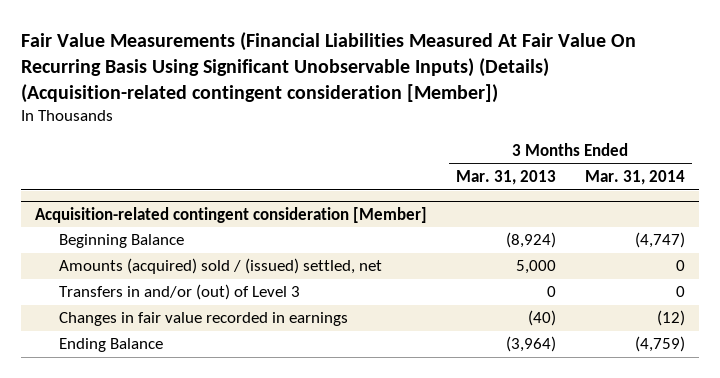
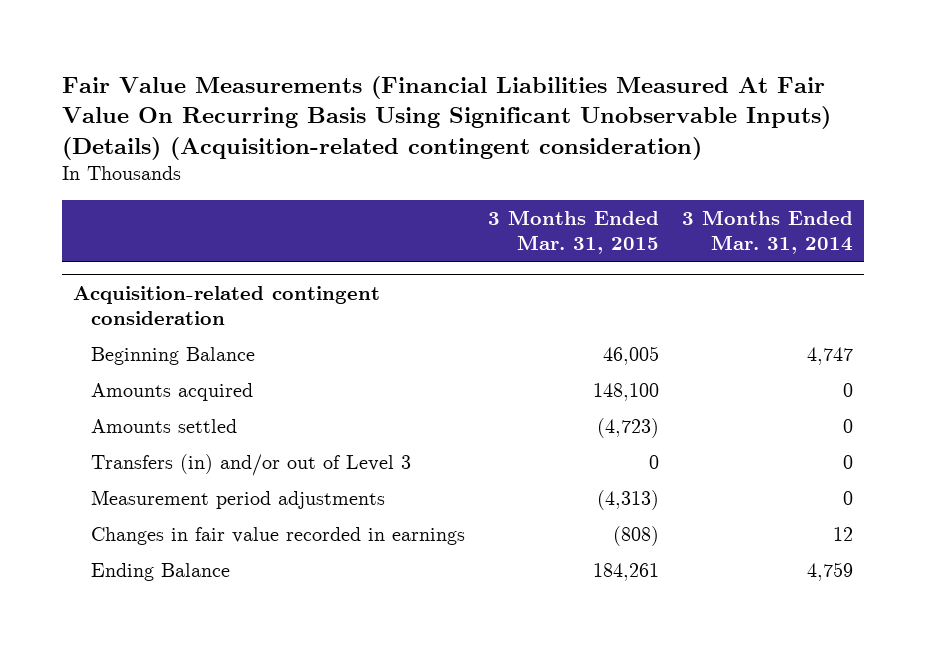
- Fair Value Measurements (Financial Liabilities Measured At Fair Value On Recurring Basis Using Significant Unobservable Inputs) (Details) (Acquisition-related contingent consideration [Member])
+ Fair Value Measurements (Financial Liabilities Measured At Fair Value On Recurring Basis Using Significant Unobservable Inputs) (Details) (Acquisition-related contingent consideration)
- | 3 Months Ended Mar. 31, 2013 | 3 Months Ended Mar. 31, 2014
+ | 3 Months Ended Mar. 31, 2015 | 3 Months Ended Mar. 31, 2014
- Acquisition-related contingent consideration [Member]
- Beginning Balance | (8,924) | (4,747)
- Amounts (acquired) sold / (issued) settled, net | 5,000 | 0
- Transfers in and/or (out) of Level 3 | 0 | 0
- Changes in fair value recorded in earnings | (40) | (12)
- Ending Balance | (3,964) | (4,759)
+ Acquisition-related contingent consideration
+ Beginning Balance | 46,005 | 4,747
+ Amounts acquired | 148,100 | 0
+ Amounts settled | (4,723) | 0
+ Transfers (in) and/or out of Level 3 | 0 | 0
+ Measurement period adjustments | (4,313) | 0
+ Changes in fair value recorded in earnings | (808) | 12
+ Ending Balance | 184,261 | 4,759

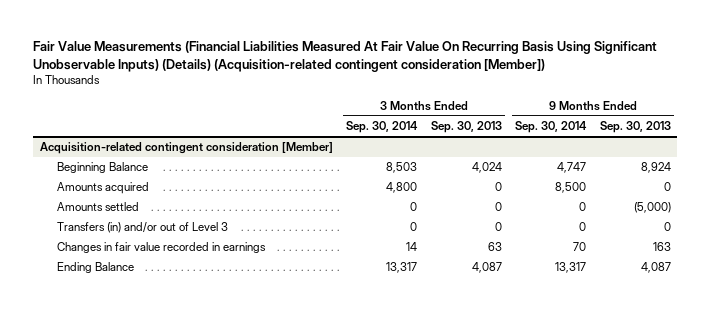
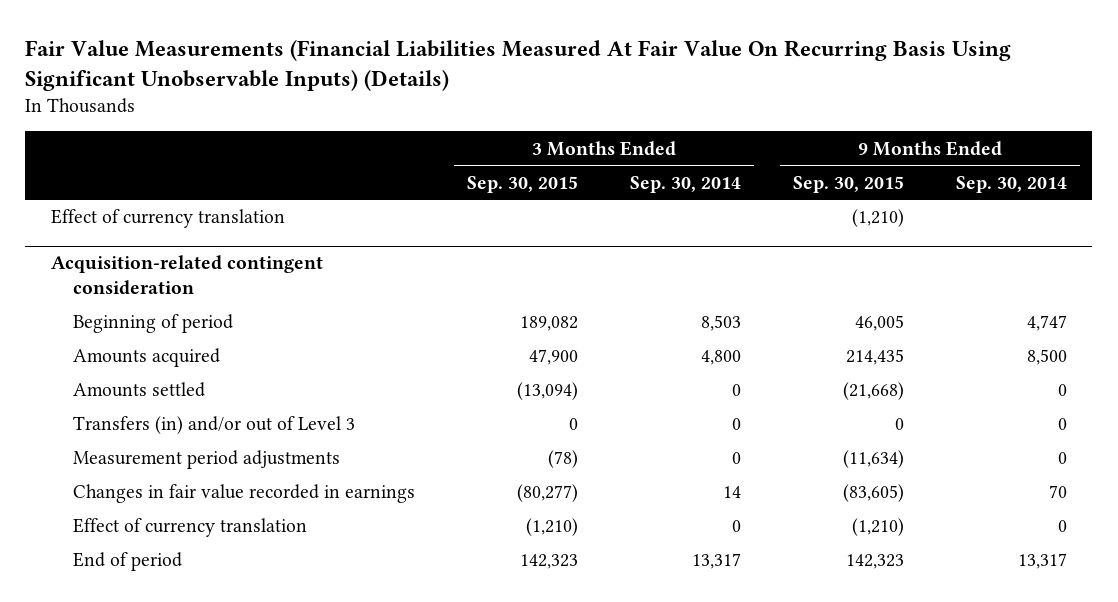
- Fair Value Measurements (Financial Liabilities Measured At Fair Value On Recurring Basis Using Significant Unobservable Inputs) (Details) (Acquisition-related contingent consideration [Member])
+ Fair Value Measurements (Financial Liabilities Measured At Fair Value On Recurring Basis Using Significant Unobservable Inputs) (Details)
- | 3 Months Ended Sep. 30, 2014 | 3 Months Ended Sep. 30, 2013 | 9 Months Ended Sep. 30, 2014 | 9 Months Ended Sep. 30, 2013
+ | 3 Months Ended Sep. 30, 2015 | 3 Months Ended Sep. 30, 2014 | 9 Months Ended Sep. 30, 2015 | 9 Months Ended Sep. 30, 2014
- Acquisition-related contingent consideration [Member]
- Beginning Balance | 8,503 | 4,024 | 4,747 | 8,924
+ Effect of currency translation | | | (1,210) |
+ Acquisition-related contingent consideration
+ Beginning of period | 189,082 | 8,503 | 46,005 | 4,747
+ Measurement period adjustments | (78) | 0 | (11,634) | 0
- Ending Balance | 13,317 | 4,087 | 13,317 | 4,087
+ Effect of currency translation | (1,210) | 0 | (1,210) | 0
+ End of period | 142,323 | 13,317 | 142,323 | 13,317

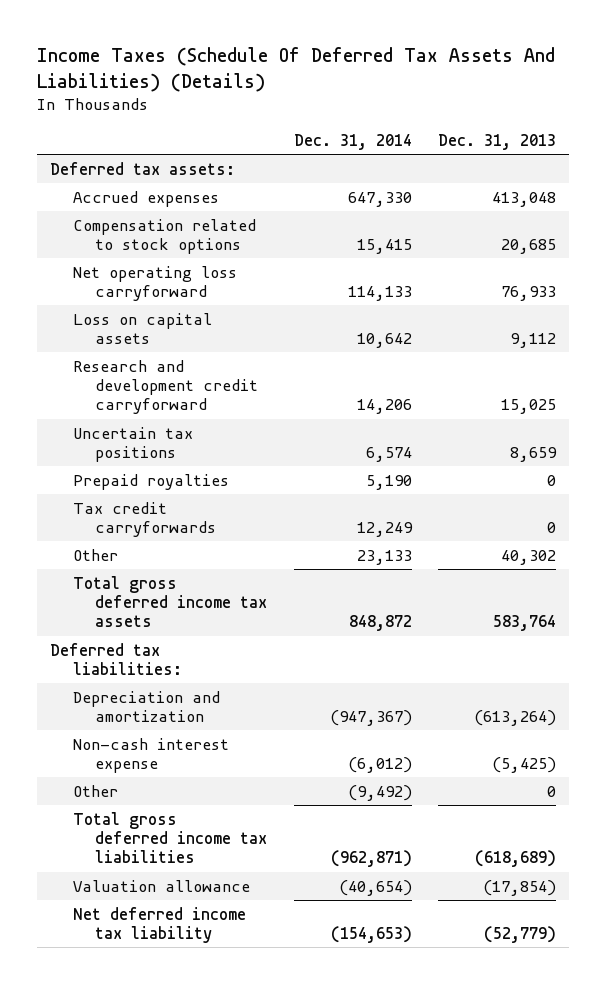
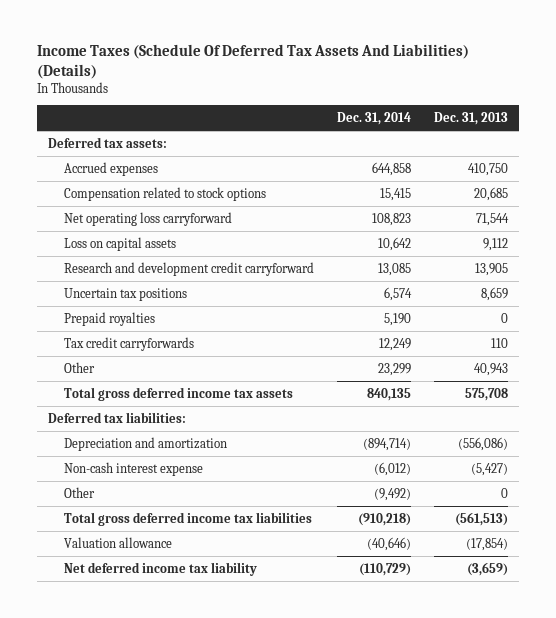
- Accrued expenses | 647,330 | 413,048
+ Accrued expenses | 644,858 | 410,750
- Net operating loss carryforward | 114,133 | 76,933
+ Net operating loss carryforward | 108,823 | 71,544
- Research and development credit carryforward | 14,206 | 15,025
+ Research and development credit carryforward | 13,085 | 13,905
- Tax credit carryforwards | 12,249 | 0
- Other | 23,133 | 40,302
- Total gross deferred income tax assets | 848,872 | 583,764
+ Tax credit carryforwards | 12,249 | 110
+ Other | 23,299 | 40,943
+ Total gross deferred income tax assets | 840,135 | 575,708
- Depreciation and amortization | (947,367) | (613,264)
- Non-cash interest expense | (6,012) | (5,425)
+ Depreciation and amortization | (894,714) | (556,086)
+ Non-cash interest expense | (6,012) | (5,427)
- Total gross deferred income tax liabilities | (962,871) | (618,689)
- Valuation allowance | (40,654) | (17,854)
- Net deferred income tax liability | (154,653) | (52,779)
+ Total gross deferred income tax liabilities | (910,218) | (561,513)
+ Valuation allowance | (40,646) | (17,854)
+ Net deferred income tax liability | (110,729) | (3,659)

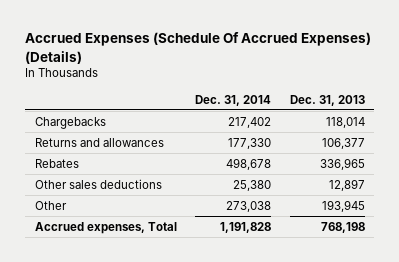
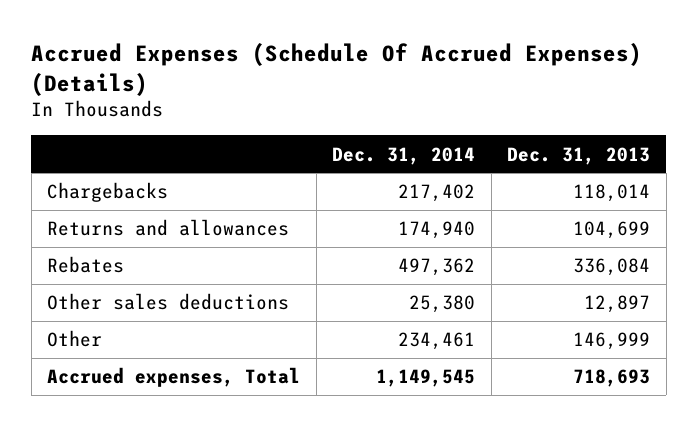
- Returns and allowances | 177,330 | 106,377
- Rebates | 498,678 | 336,965
+ Returns and allowances | 174,940 | 104,699
+ Rebates | 497,362 | 336,084
- Other | 273,038 | 193,945
- Accrued expenses, Total | 1,191,828 | 768,198
+ Other | 234,461 | 146,999
+ Accrued expenses, Total | 1,149,545 | 718,693

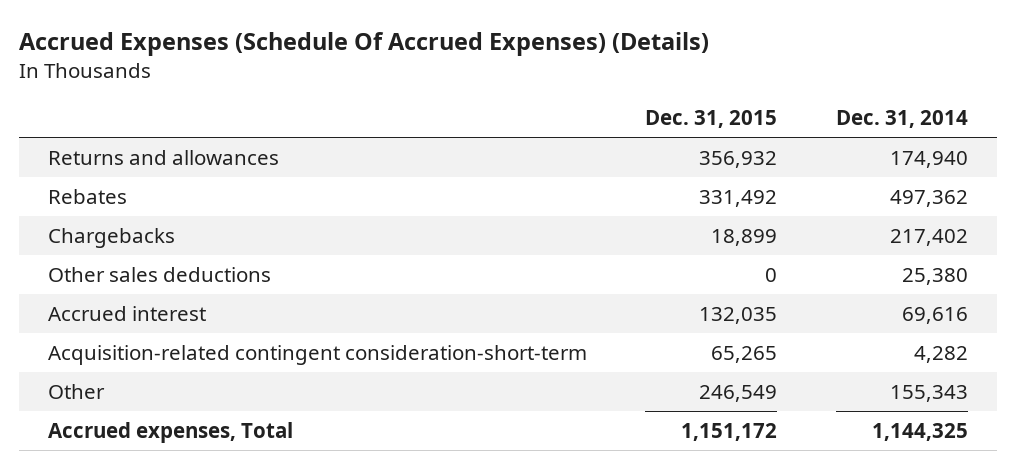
- | Dec. 31, 2014 | Dec. 31, 2013
+ | Dec. 31, 2015 | Dec. 31, 2014
moved down: Chargebacks | 18,899 | 217,402
- Other | 234,461 | 146,999
- Accrued expenses, Total | 1,149,545 | 718,693
+ Accrued interest | 132,035 | 69,616
+ Acquisition-related contingent consideration-short-term | 65,265 | 4,282
+ Other | 246,549 | 155,343
+ Accrued expenses, Total | 1,151,172 | 1,144,325

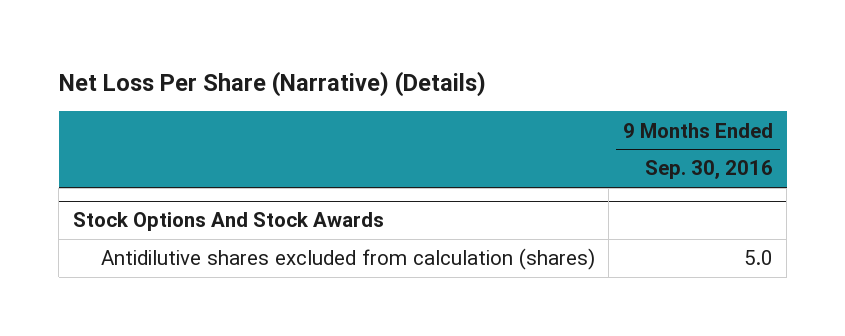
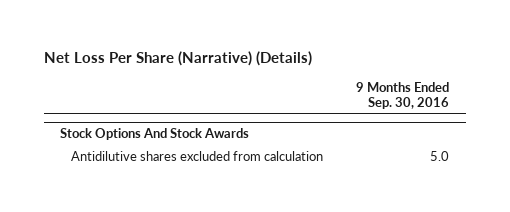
@ Stock Options And Stock Awards
- Antidilutive shares excluded from calculation (shares) | 5.0
+ Antidilutive shares excluded from calculation | 5.0

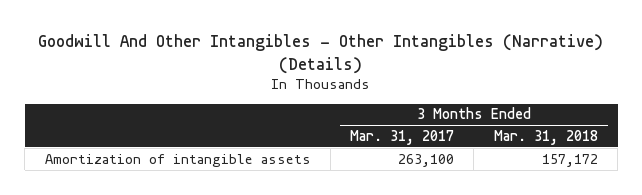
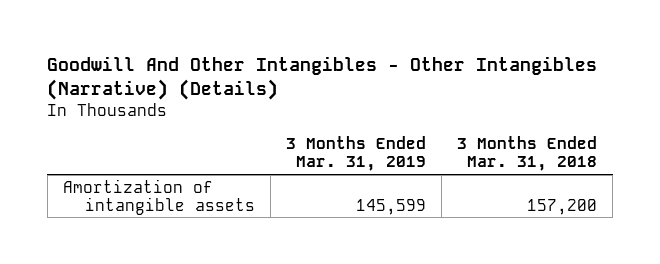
- | 3 Months Ended Mar. 31, 2017 | 3 Months Ended Mar. 31, 2018
+ | 3 Months Ended Mar. 31, 2019 | 3 Months Ended Mar. 31, 2018
- Amortization of intangible assets | 263,100 | 157,172
+ Amortization of intangible assets | 145,599 | 157,200

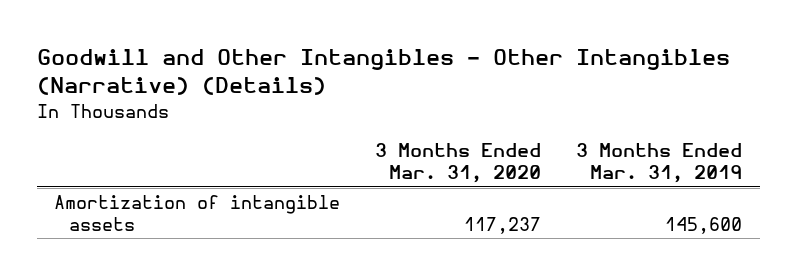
- Goodwill And Other Intangibles - Other Intangibles (Narrative) (Details)
+ Goodwill and Other Intangibles - Other Intangibles (Narrative) (Details)
- | 3 Months Ended Mar. 31, 2019 | 3 Months Ended Mar. 31, 2018
+ | 3 Months Ended Mar. 31, 2020 | 3 Months Ended Mar. 31, 2019
- Amortization of intangible assets | 145,599 | 157,200
+ Amortization of intangible assets | 117,237 | 145,600

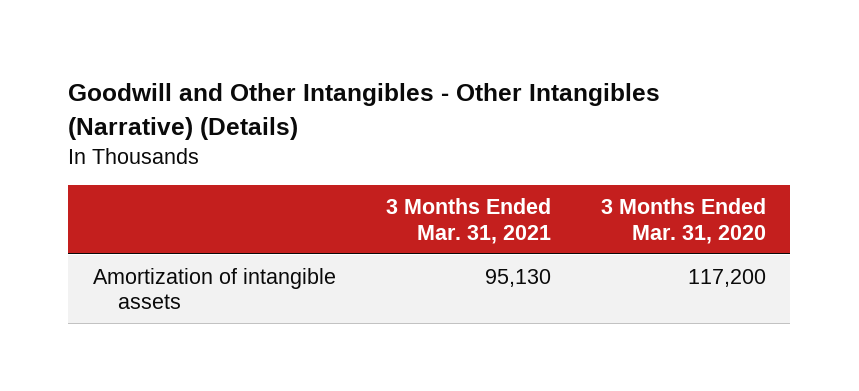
- | 3 Months Ended Mar. 31, 2020 | 3 Months Ended Mar. 31, 2019
+ | 3 Months Ended Mar. 31, 2021 | 3 Months Ended Mar. 31, 2020
- Amortization of intangible assets | 117,237 | 145,600
+ Amortization of intangible assets | 95,130 | 117,200

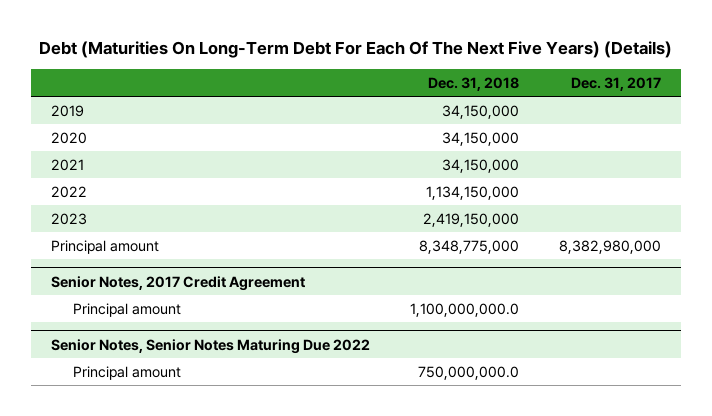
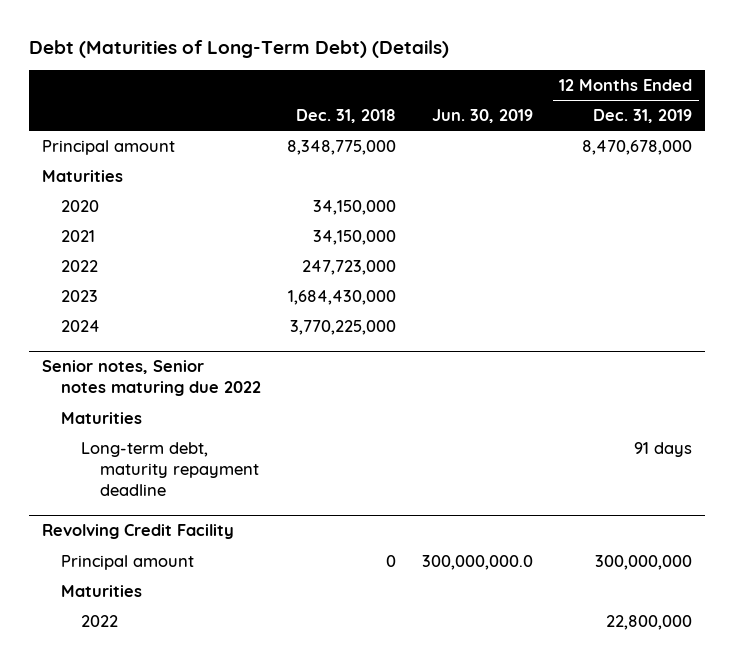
- Debt (Maturities On Long-Term Debt For Each Of The Next Five Years) (Details)
+ Debt (Maturities of Long-Term Debt) (Details)
- | Dec. 31, 2018 | Dec. 31, 2017
+ | Dec. 31, 2018 | Jun. 30, 2019 | 12 Months Ended Dec. 31, 2019
- 2019 | 34,150,000 |
moved up: Principal amount | 8,348,775,000 | | 8,470,678,000
+ Maturities
- 2022 | 1,134,150,000 |
- 2023 | 2,419,150,000 |
- Senior Notes, 2017 Credit Agreement
- Principal amount | 1,100,000,000.0 |
- Senior Notes, Senior Notes Maturing Due 2022
- Principal amount | 750,000,000.0 |
+ 2022 | 247,723,000 | |
+ 2023 | 1,684,430,000 | |
+ 2024 | 3,770,225,000 | |
+ Senior notes, Senior notes maturing due 2022
+ Maturities
+ Long-term debt, maturity repayment deadline | | | 91 days
+ Revolving Credit Facility
+ Principal amount | 0 | 300,000,000.0 | 300,000,000
+ Maturities
+ 2022 | | | 22,800,000

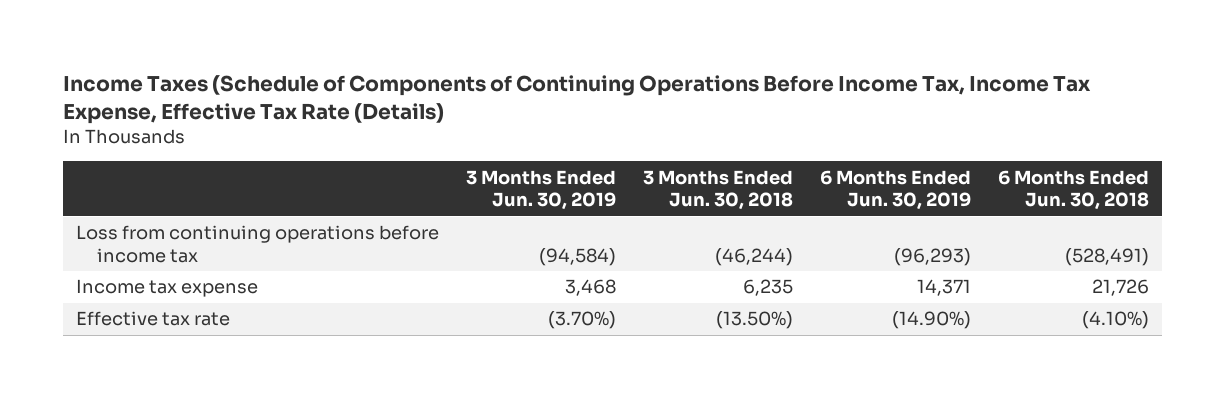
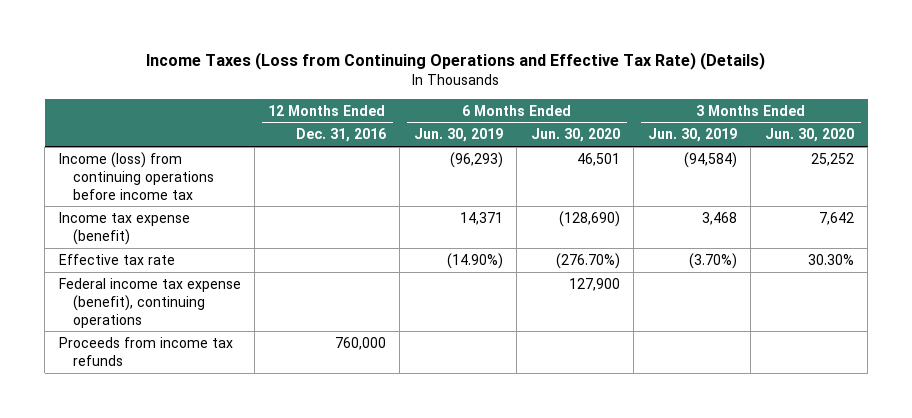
- Income Taxes (Schedule of Components of Continuing Operations Before Income Tax, Income Tax Expense, Effective Tax Rate (Details)
+ Income Taxes (Loss from Continuing Operations and Effective Tax Rate) (Details)
- | 3 Months Ended Jun. 30, 2019 | 3 Months Ended Jun. 30, 2018 | 6 Months Ended Jun. 30, 2019 | 6 Months Ended Jun. 30, 2018
+ | 12 Months Ended Dec. 31, 2016 | 6 Months Ended Jun. 30, 2019 | 6 Months Ended Jun. 30, 2020 | 3 Months Ended Jun. 30, 2019 | 3 Months Ended Jun. 30, 2020
- Loss from continuing operations before income tax | (94,584) | (46,244) | (96,293) | (528,491)
- Income tax expense | 3,468 | 6,235 | 14,371 | 21,726
+ Income (loss) from continuing operations before income tax | | (96,293) | 46,501 | (94,584) | 25,252
+ Income tax expense (benefit) | | 14,371 | (128,690) | 3,468 | 7,642
+ Federal income tax expense (benefit), continuing operations | | | 127,900 | |
+ Proceeds from income tax refunds | 760,000 | | | |

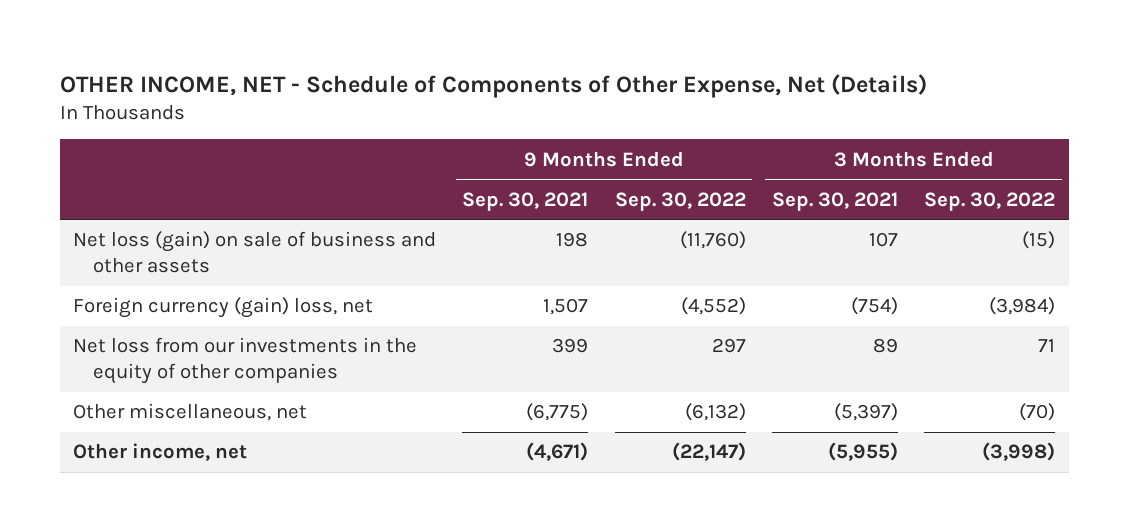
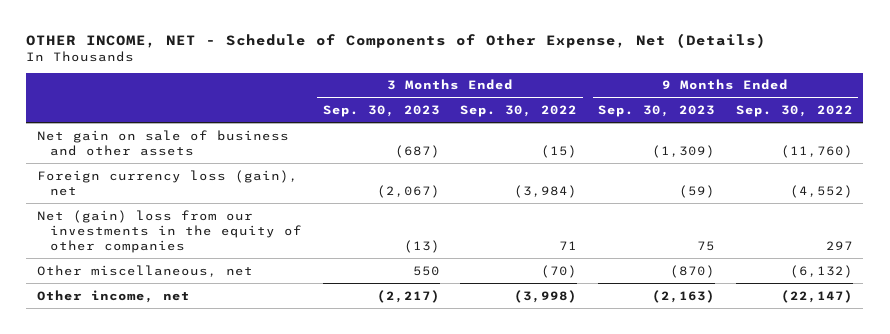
- | 9 Months Ended Sep. 30, 2021 | 9 Months Ended Sep. 30, 2022 | 3 Months Ended Sep. 30, 2021 | 3 Months Ended Sep. 30, 2022
+ | 3 Months Ended Sep. 30, 2023 | 3 Months Ended Sep. 30, 2022 | 9 Months Ended Sep. 30, 2023 | 9 Months Ended Sep. 30, 2022
- Net loss (gain) on sale of business and other assets | 198 | (11,760) | 107 | (15)
- Foreign currency (gain) loss, net | 1,507 | (4,552) | (754) | (3,984)
- Net loss from our investments in the equity of other companies | 399 | 297 | 89 | 71
+ Net gain on sale of business and other assets | (687) | (15) | (1,309) | (11,760)
+ Foreign currency loss (gain), net | (2,067) | (3,984) | (59) | (4,552)
+ Net (gain) loss from our investments in the equity of other companies | (13) | 71 | 75 | 297

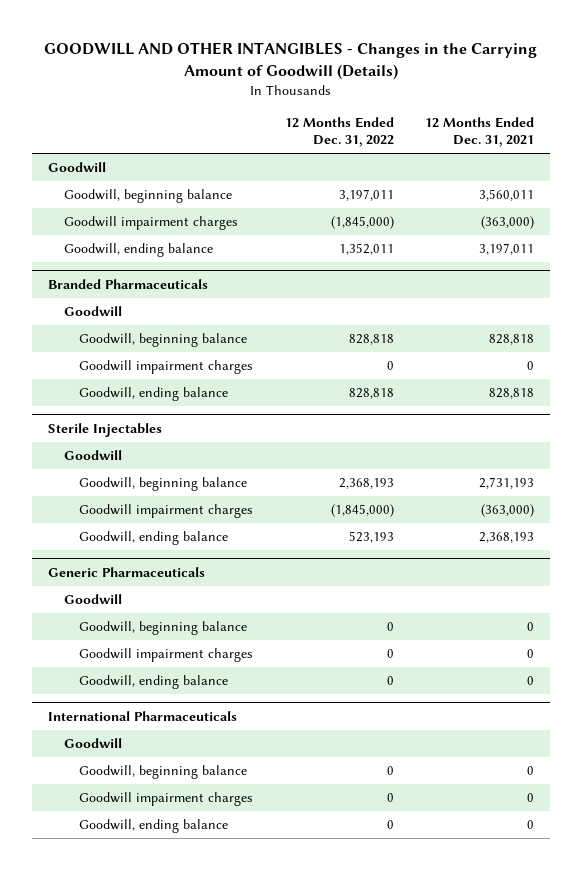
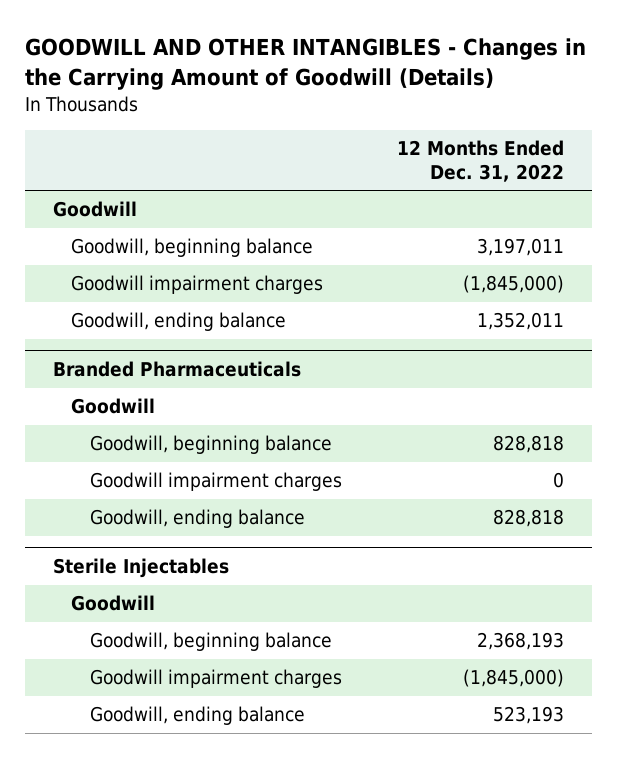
- | 12 Months Ended Dec. 31, 2022 | 12 Months Ended Dec. 31, 2021
+ | 12 Months Ended Dec. 31, 2022
- Generic Pharmaceuticals
- Goodwill
- Goodwill, beginning balance | 0 | 0
- Goodwill impairment charges | 0 | 0
- Goodwill, ending balance | 0 | 0
- International Pharmaceuticals
- Goodwill
- Goodwill, beginning balance | 0 | 0
- Goodwill impairment charges | 0 | 0
- Goodwill, ending balance | 0 | 0

